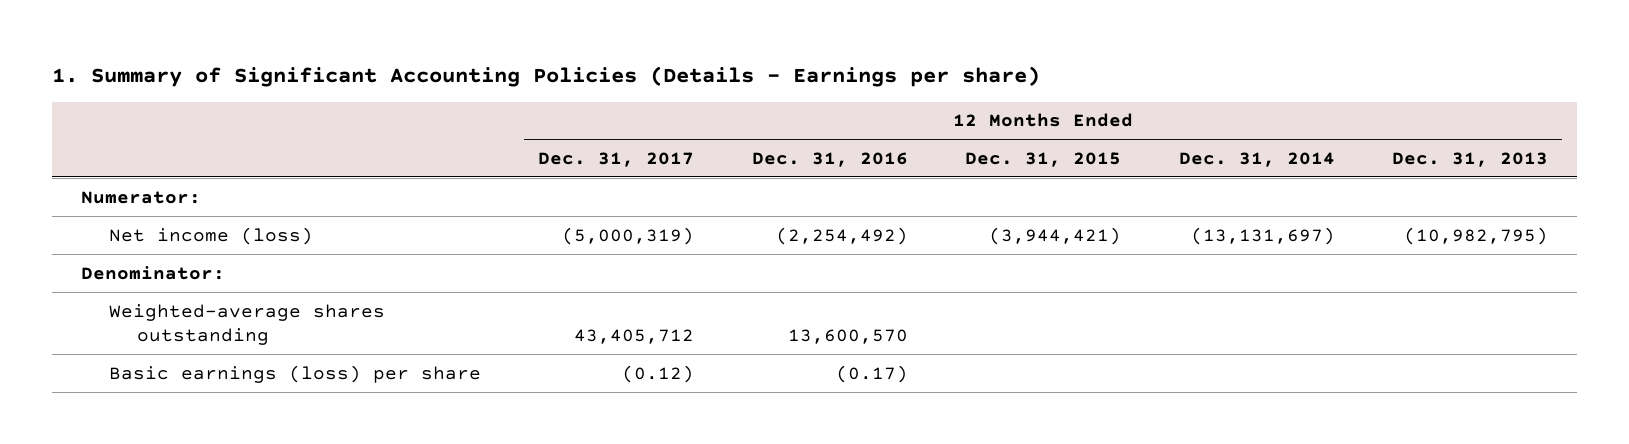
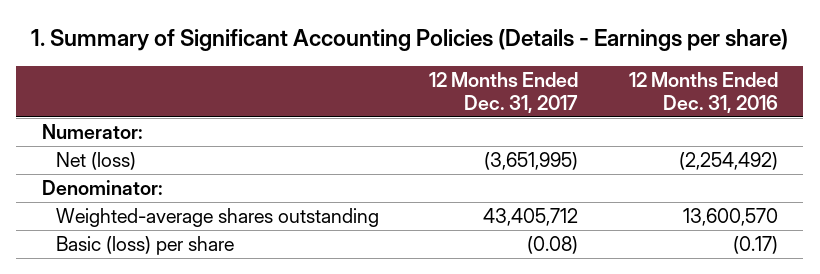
- | 12 Months Ended Dec. 31, 2017 | 12 Months Ended Dec. 31, 2016 | 12 Months Ended Dec. 31, 2015 | 12 Months Ended Dec. 31, 2014 | 12 Months Ended Dec. 31, 2013
+ | 12 Months Ended Dec. 31, 2017 | 12 Months Ended Dec. 31, 2016
- Net income (loss) | (5,000,319) | (2,254,492) | (3,944,421) | (13,131,697) | (10,982,795)
+ Net (loss) | (3,651,995) | (2,254,492)
- Basic earnings (loss) per share | (0.12) | (0.17) | | |
+ Basic (loss) per share | (0.08) | (0.17)

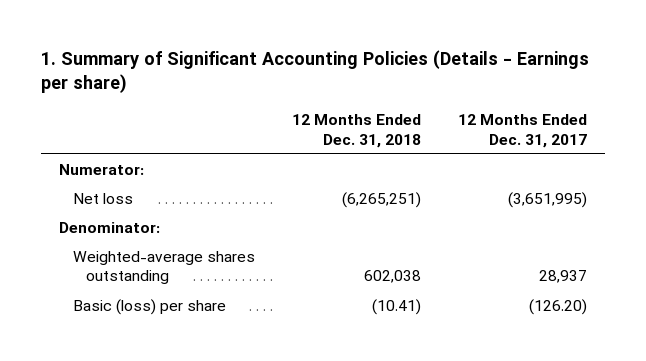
- | 12 Months Ended Dec. 31, 2017 | 12 Months Ended Dec. 31, 2016
+ | 12 Months Ended Dec. 31, 2018 | 12 Months Ended Dec. 31, 2017
- Net (loss) | (3,651,995) | (2,254,492)
+ Net loss | (6,265,251) | (3,651,995)
- Weighted-average shares outstanding | 43,405,712 | 13,600,570
- Basic (loss) per share | (0.08) | (0.17)
+ Weighted-average shares outstanding | 602,038 | 28,937
+ Basic (loss) per share | (10.41) | (126.20)

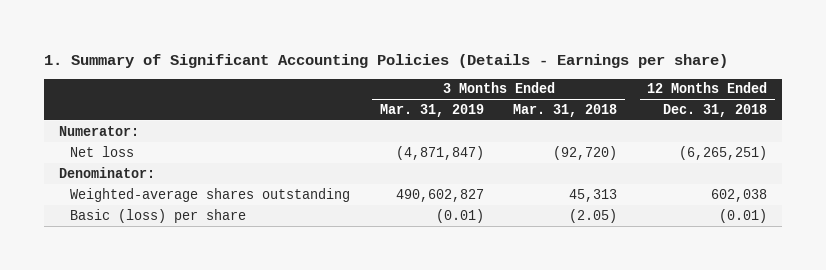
- | 12 Months Ended Dec. 31, 2018 | 12 Months Ended Dec. 31, 2017
+ | 3 Months Ended Mar. 31, 2019 | 3 Months Ended Mar. 31, 2018 | 12 Months Ended Dec. 31, 2018
- Basic (loss) per share | (10.41) | (126.20)
+ Basic (loss) per share | (0.01) | (2.05) | (0.01)

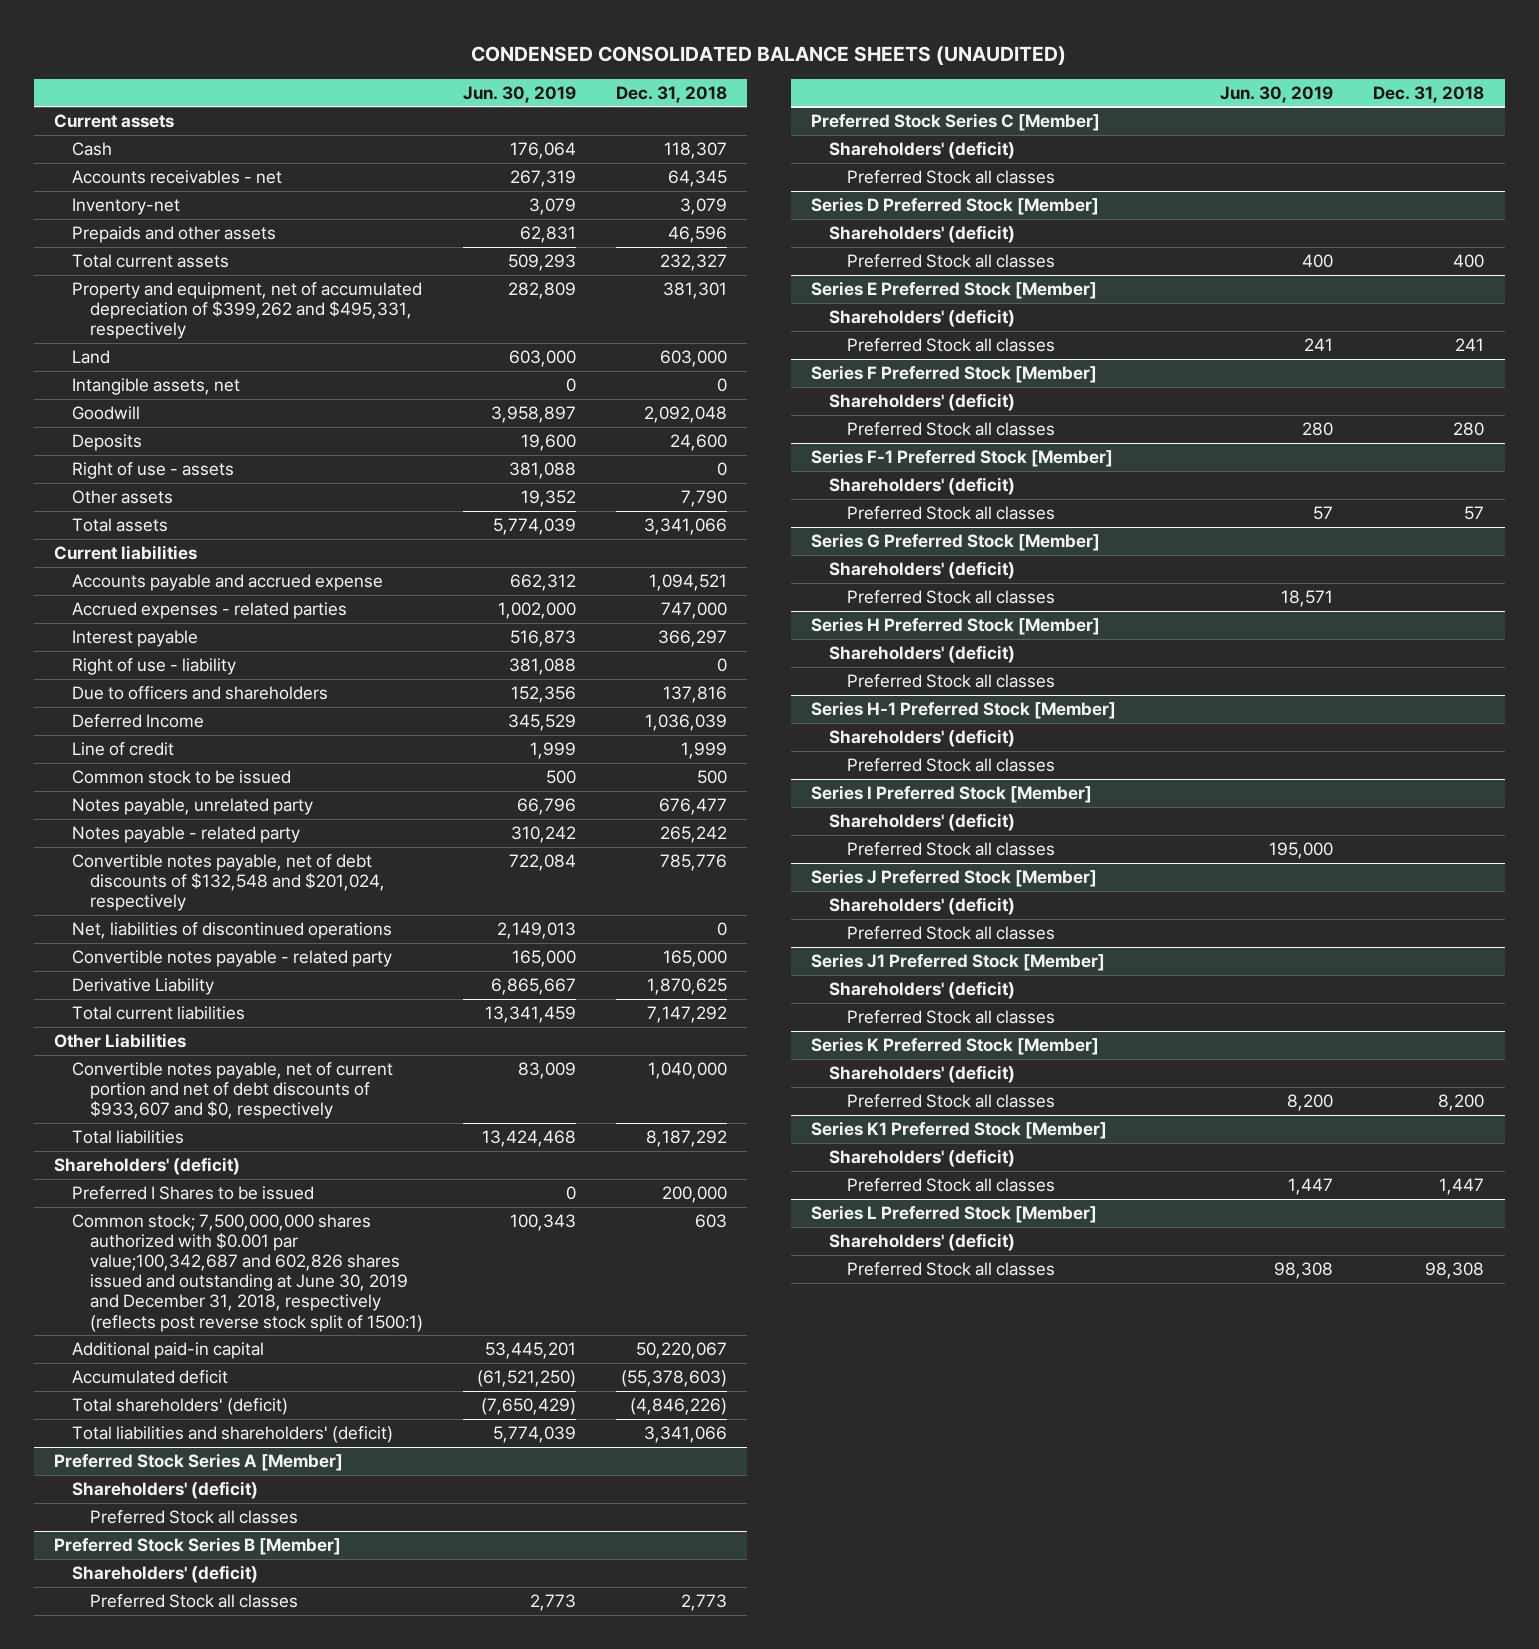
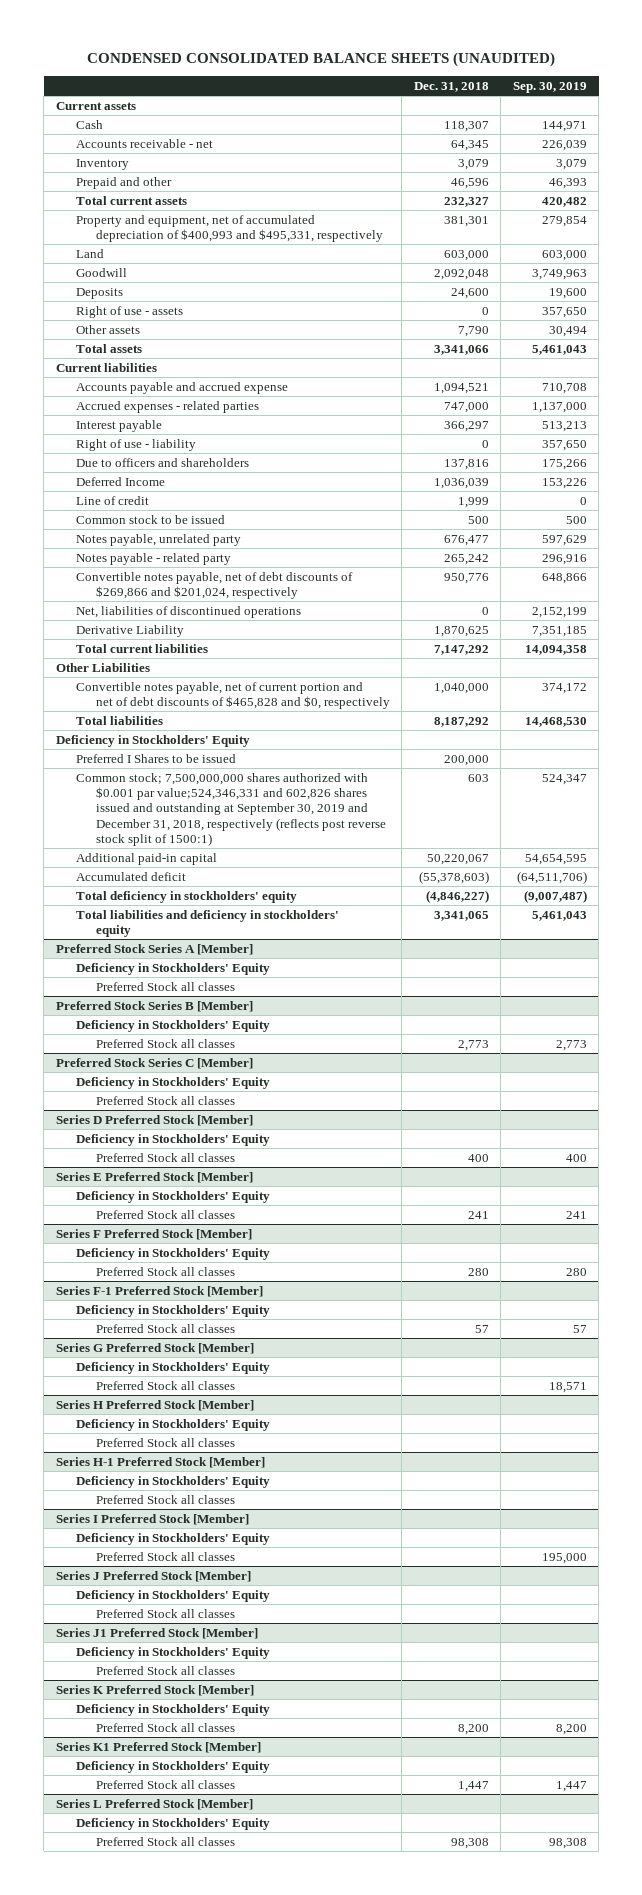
- | Jun. 30, 2019 | Dec. 31, 2018
+ | Dec. 31, 2018 | Sep. 30, 2019
- Accounts receivables - net | 267,319 | 64,345
- Inventory-net | 3,079 | 3,079
- Prepaids and other assets | 62,831 | 46,596
+ Accounts receivable - net | 64,345 | 226,039
+ Inventory | 3,079 | 3,079
+ Prepaid and other | 46,596 | 46,393
- Property and equipment, net of accumulated depreciation of $399,262 and $495,331, respectively | 282,809 | 381,301
+ Property and equipment, net of accumulated depreciation of $400,993 and $495,331, respectively | 381,301 | 279,854
- Intangible assets, net | 0 | 0
- Convertible notes payable, net of debt discounts of $132,548 and $201,024, respectively | 722,084 | 785,776
+ Convertible notes payable, net of debt discounts of $269,866 and $201,024, respectively | 950,776 | 648,866
- Convertible notes payable - related party | 165,000 | 165,000
- Convertible notes payable, net of current portion and net of debt discounts of $933,607 and $0, respectively | 83,009 | 1,040,000
+ Convertible notes payable, net of current portion and net of debt discounts of $465,828 and $0, respectively | 1,040,000 | 374,172
- Shareholders' (deficit)
+ Deficiency in Stockholders' Equity
- Common stock; 7,500,000,000 shares authorized with $0.001 par value;100,342,687 and 602,826 shares issued and outstanding at June 30, 2019 and December 31, 2018, respectively (reflects post reverse stock split of 1500:1) | 100,343 | 603
+ Common stock; 7,500,000,000 shares authorized with $0.001 par value;524,346,331 and 602,826 shares issued and outstanding at September 30, 2019 and December 31, 2018, respectively (reflects post reverse stock split of 1500:1) | 603 | 524,347
- Total shareholders' (deficit) | (7,650,429) | (4,846,226)
- Total liabilities and shareholders' (deficit) | 5,774,039 | 3,341,066
+ Total deficiency in stockholders' equity | (4,846,227) | (9,007,487)
+ Total liabilities and deficiency in stockholders' equity | 3,341,065 | 5,461,043
@ Preferred Stock Series A [Member]
- Shareholders' (deficit)
+ Deficiency in Stockholders' Equity
@ Preferred Stock Series B [Member]
- Shareholders' (deficit)
+ Deficiency in Stockholders' Equity
@ Preferred Stock Series C [Member]
- Shareholders' (deficit)
+ Deficiency in Stockholders' Equity
@ Series D Preferred Stock [Member]
- Shareholders' (deficit)
+ Deficiency in Stockholders' Equity
@ Series E Preferred Stock [Member]
- Shareholders' (deficit)
+ Deficiency in Stockholders' Equity
@ Series F Preferred Stock [Member]
- Shareholders' (deficit)
+ Deficiency in Stockholders' Equity
@ Series F-1 Preferred Stock [Member]
- Shareholders' (deficit)
+ Deficiency in Stockholders' Equity
@ Series G Preferred Stock [Member]
- Shareholders' (deficit)
+ Deficiency in Stockholders' Equity
@ Series H Preferred Stock [Member]
- Shareholders' (deficit)
+ Deficiency in Stockholders' Equity
@ Series H-1 Preferred Stock [Member]
- Shareholders' (deficit)
+ Deficiency in Stockholders' Equity
@ Series I Preferred Stock [Member]
- Shareholders' (deficit)
+ Deficiency in Stockholders' Equity
@ Series J Preferred Stock [Member]
- Shareholders' (deficit)
+ Deficiency in Stockholders' Equity
@ Series J1 Preferred Stock [Member]
- Shareholders' (deficit)
+ Deficiency in Stockholders' Equity
@ Series K Preferred Stock [Member]
- Shareholders' (deficit)
+ Deficiency in Stockholders' Equity
@ Series K1 Preferred Stock [Member]
- Shareholders' (deficit)
+ Deficiency in Stockholders' Equity
@ Series L Preferred Stock [Member]
- Shareholders' (deficit)
+ Deficiency in Stockholders' Equity

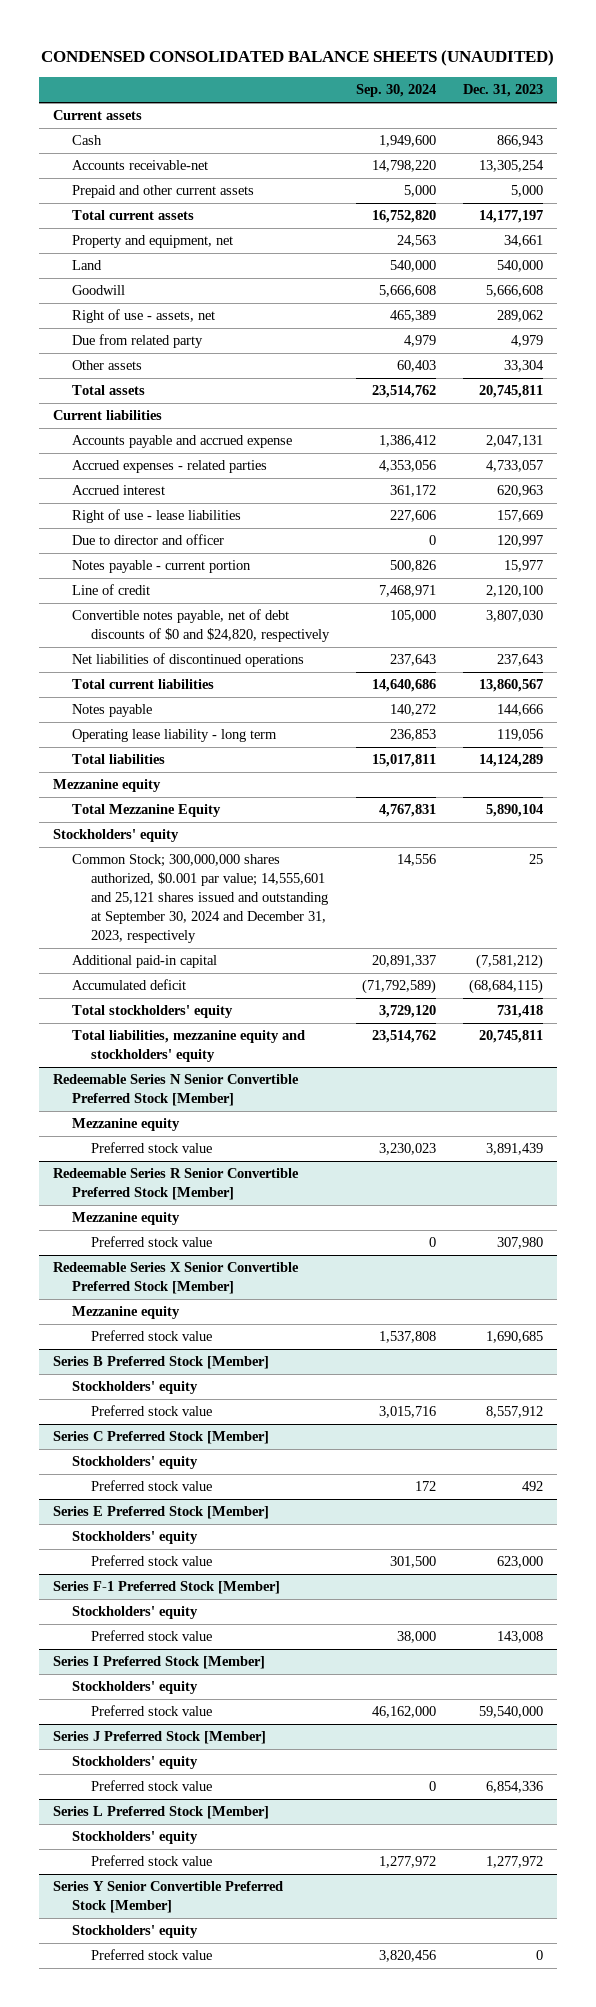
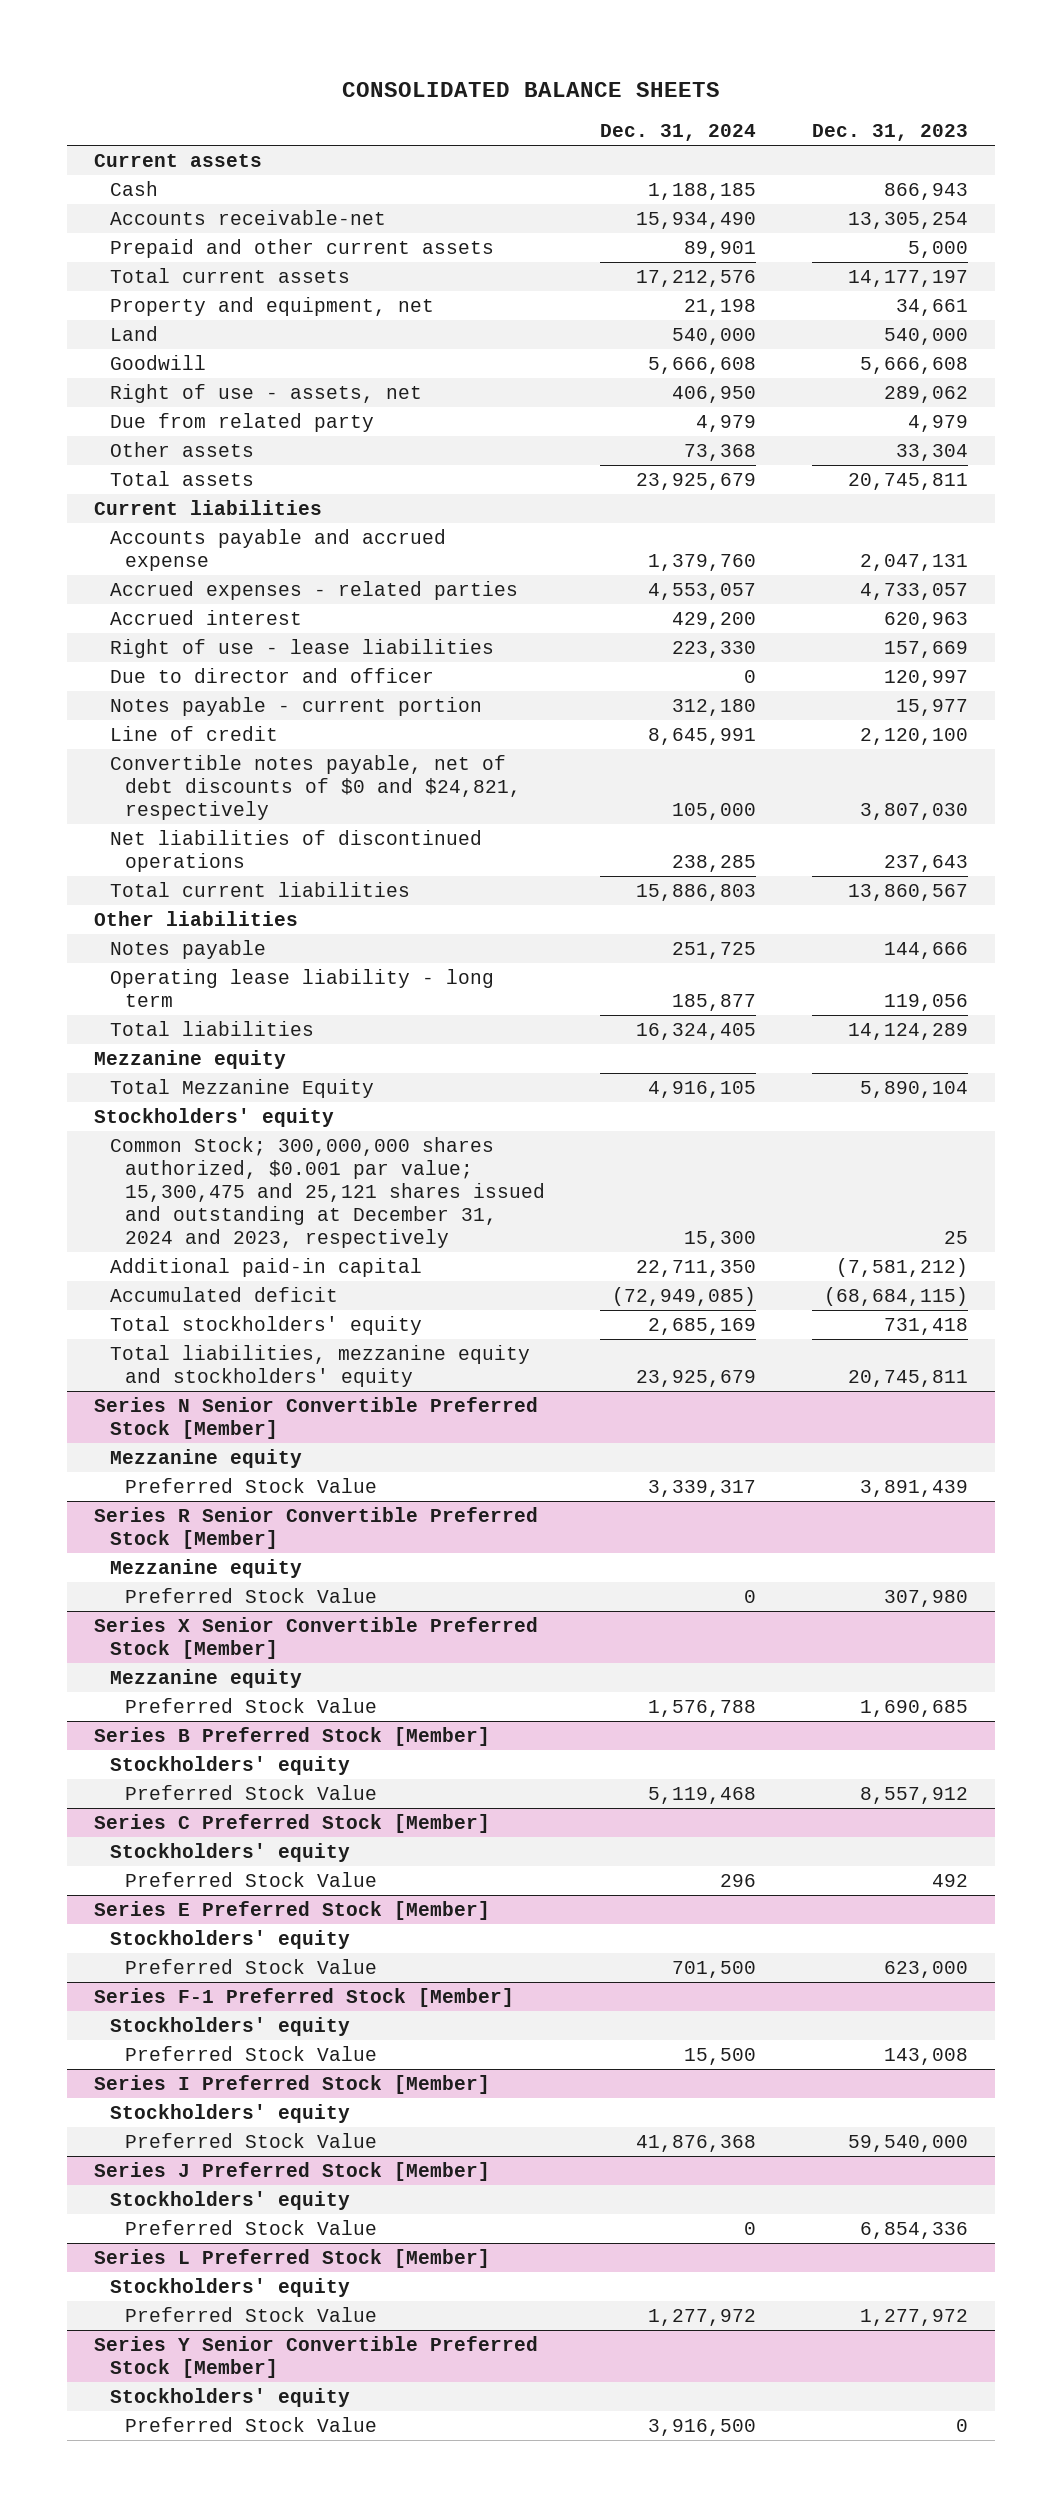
- CONDENSED CONSOLIDATED BALANCE SHEETS (UNAUDITED)
+ CONSOLIDATED BALANCE SHEETS
- | Sep. 30, 2024 | Dec. 31, 2023
+ | Dec. 31, 2024 | Dec. 31, 2023
- Convertible notes payable, net of debt discounts of $0 and $24,820, respectively | 105,000 | 3,807,030
+ Convertible notes payable, net of debt discounts of $0 and $24,821, respectively | 105,000 | 3,807,030
+ Other liabilities
- Common Stock; 300,000,000 shares authorized, $0.001 par value; 14,555,601 and 25,121 shares issued and outstanding at September 30, 2024 and December 31, 2023, respectively | 14,556 | 25
+ Common Stock; 300,000,000 shares authorized, $0.001 par value; 15,300,475 and 25,121 shares issued and outstanding at December 31, 2024 and 2023, respectively | 15,300 | 25
- Redeemable Series N Senior Convertible Preferred Stock [Member]
+ Series N Senior Convertible Preferred Stock [Member]
- Preferred stock value | 3,230,023 | 3,891,439
- Redeemable Series R Senior Convertible Preferred Stock [Member]
+ Preferred Stock Value | 3,339,317 | 3,891,439
+ Series R Senior Convertible Preferred Stock [Member]
- Preferred stock value | 0 | 307,980
- Redeemable Series X Senior Convertible Preferred Stock [Member]
+ Preferred Stock Value | 0 | 307,980
+ Series X Senior Convertible Preferred Stock [Member]
- Preferred stock value | 1,537,808 | 1,690,685
+ Preferred Stock Value | 1,576,788 | 1,690,685
@ Series B Preferred Stock [Member]
- Preferred stock value | 3,015,716 | 8,557,912
+ Preferred Stock Value | 5,119,468 | 8,557,912
@ Series C Preferred Stock [Member]
- Preferred stock value | 172 | 492
+ Preferred Stock Value | 296 | 492
@ Series E Preferred Stock [Member]
- Preferred stock value | 301,500 | 623,000
+ Preferred Stock Value | 701,500 | 623,000
@ Series F-1 Preferred Stock [Member]
- Preferred stock value | 38,000 | 143,008
+ Preferred Stock Value | 15,500 | 143,008
@ Series I Preferred Stock [Member]
- Preferred stock value | 46,162,000 | 59,540,000
+ Preferred Stock Value | 41,876,368 | 59,540,000
@ Series J Preferred Stock [Member]
- Preferred stock value | 0 | 6,854,336
+ Preferred Stock Value | 0 | 6,854,336
@ Series L Preferred Stock [Member]
- Preferred stock value | 1,277,972 | 1,277,972
+ Preferred Stock Value | 1,277,972 | 1,277,972
@ Series Y Senior Convertible Preferred Stock [Member]
- Preferred stock value | 3,820,456 | 0
+ Preferred Stock Value | 3,916,500 | 0

